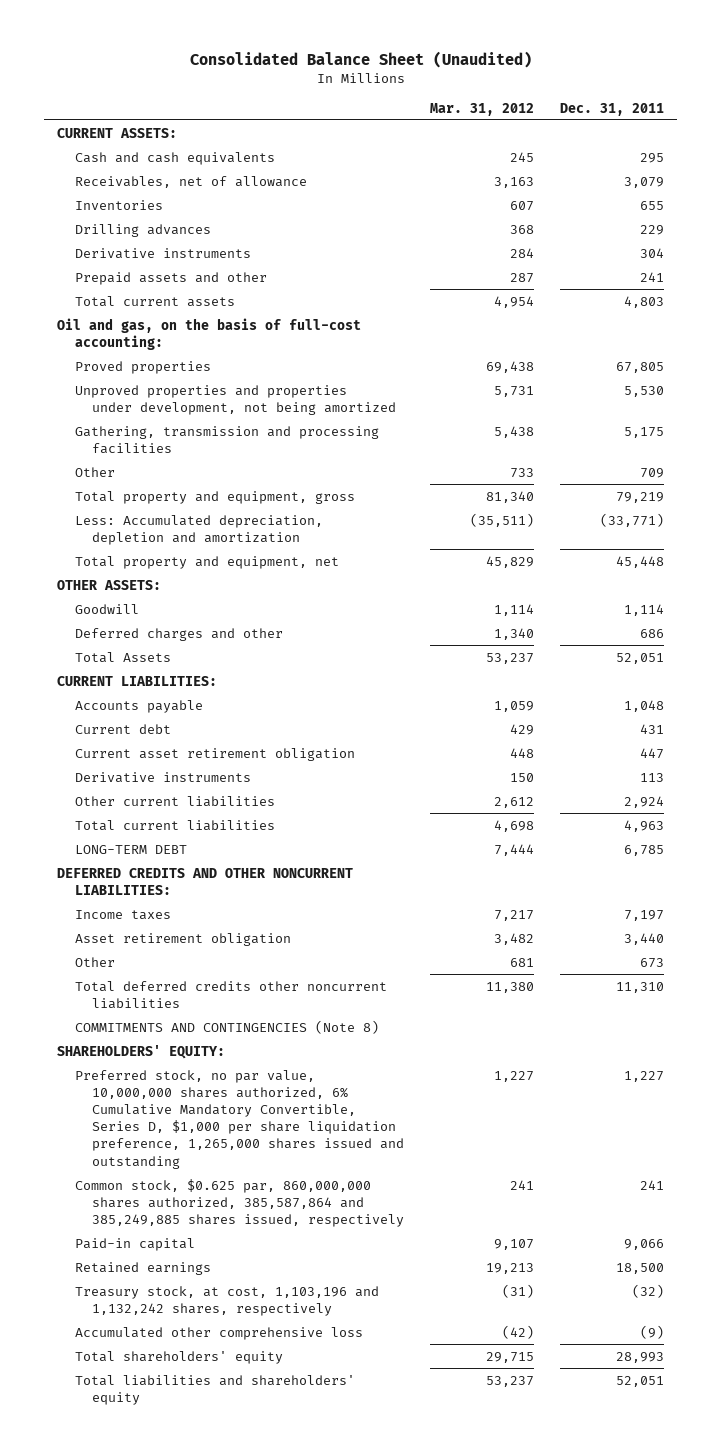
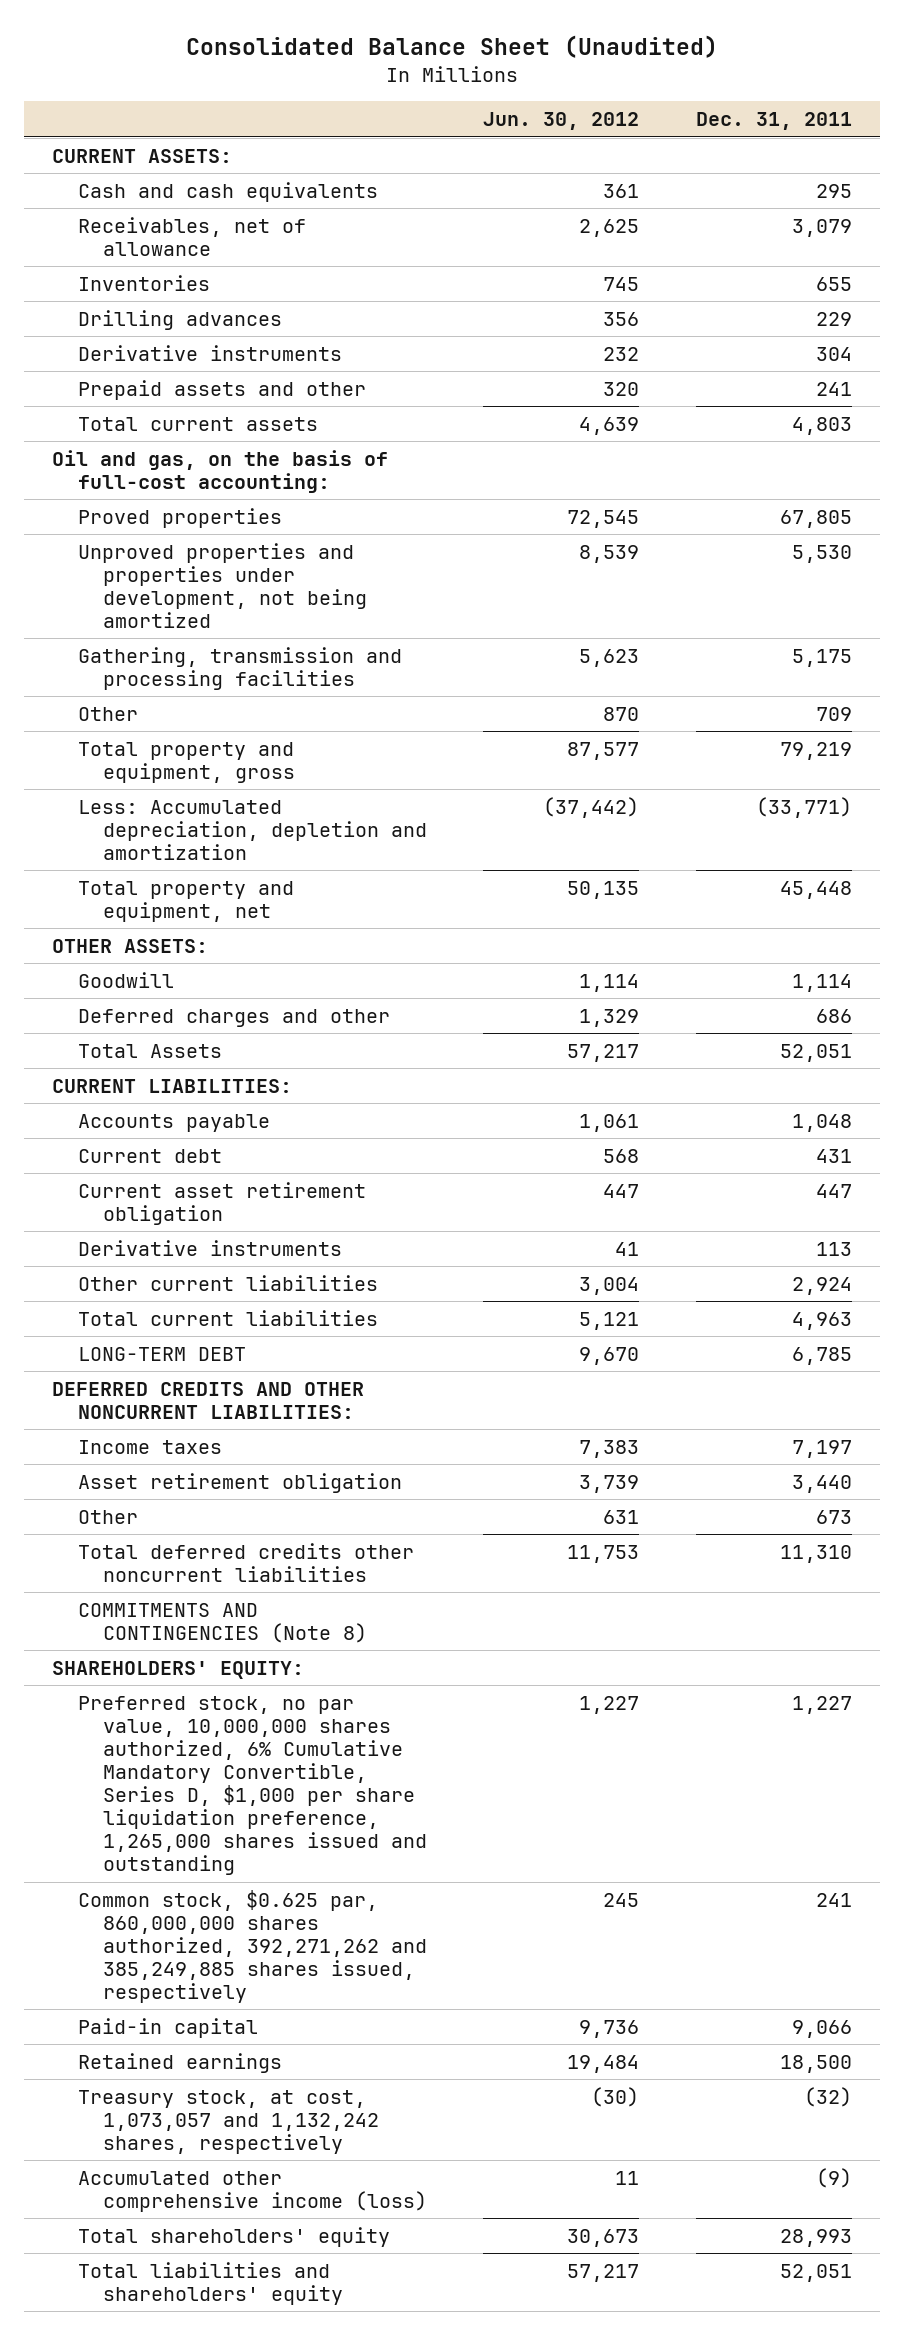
- | Mar. 31, 2012 | Dec. 31, 2011
+ | Jun. 30, 2012 | Dec. 31, 2011
- Common stock, $0.625 par, 860,000,000 shares authorized, 385,587,864 and 385,249,885 shares issued, respectively | 241 | 241
+ Common stock, $0.625 par, 860,000,000 shares authorized, 392,271,262 and 385,249,885 shares issued, respectively | 245 | 241
- Treasury stock, at cost, 1,103,196 and 1,132,242 shares, respectively | (31) | (32)
- Accumulated other comprehensive loss | (42) | (9)
+ Treasury stock, at cost, 1,073,057 and 1,132,242 shares, respectively | (30) | (32)
+ Accumulated other comprehensive income (loss) | 11 | (9)

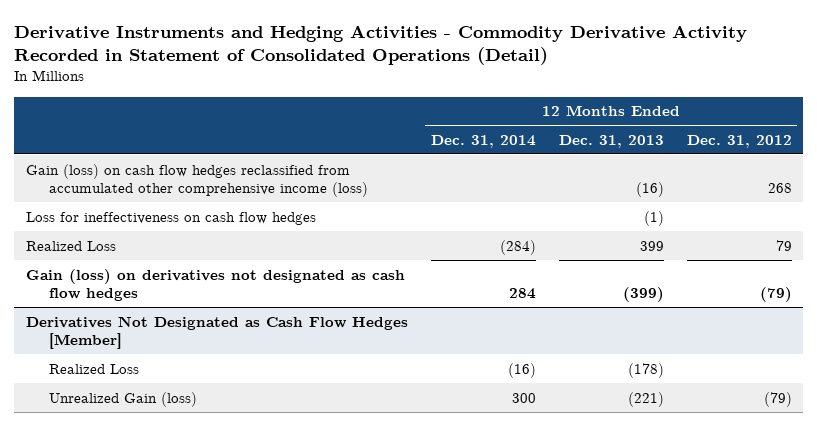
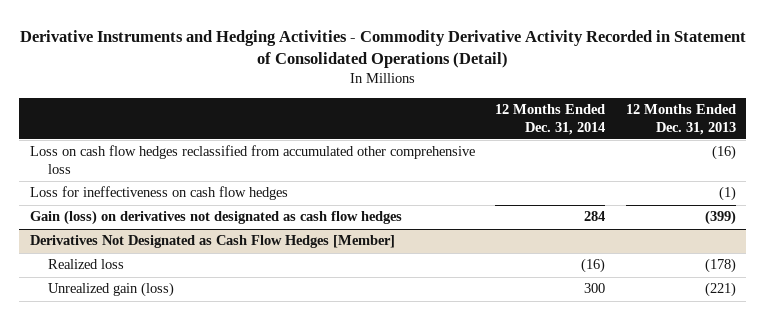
- | 12 Months Ended Dec. 31, 2014 | 12 Months Ended Dec. 31, 2013 | 12 Months Ended Dec. 31, 2012
+ | 12 Months Ended Dec. 31, 2014 | 12 Months Ended Dec. 31, 2013
- Gain (loss) on cash flow hedges reclassified from accumulated other comprehensive income (loss) | | (16) | 268
+ Loss on cash flow hedges reclassified from accumulated other comprehensive loss | | (16)
- Realized Loss | (284) | 399 | 79
@ Derivatives Not Designated as Cash Flow Hedges [Member]
- Realized Loss | (16) | (178) |
- Unrealized Gain (loss) | 300 | (221) | (79)
+ Realized loss | (16) | (178)
+ Unrealized gain (loss) | 300 | (221)

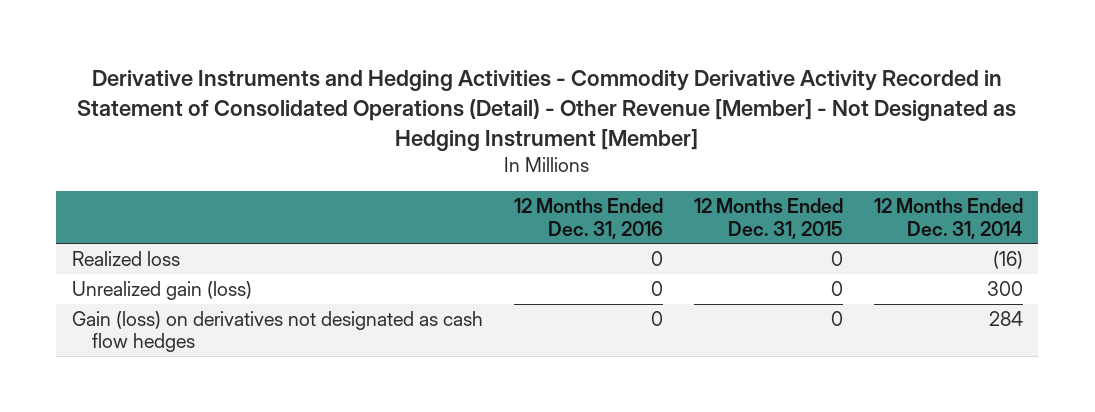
- Derivative Instruments and Hedging Activities - Commodity Derivative Activity Recorded in Statement of Consolidated Operations (Detail)
+ Derivative Instruments and Hedging Activities - Commodity Derivative Activity Recorded in Statement of Consolidated Operations (Detail) - Other Revenue [Member] - Not Designated as Hedging Instrument [Member]
- | 12 Months Ended Dec. 31, 2014 | 12 Months Ended Dec. 31, 2013
+ | 12 Months Ended Dec. 31, 2016 | 12 Months Ended Dec. 31, 2015 | 12 Months Ended Dec. 31, 2014
- Loss on cash flow hedges reclassified from accumulated other comprehensive loss | | (16)
- Loss for ineffectiveness on cash flow hedges | | (1)
- Derivatives Not Designated as Cash Flow Hedges [Member]
moved down: Gain (loss) on derivatives not designated as cash flow hedges | 0 | 0 | 284

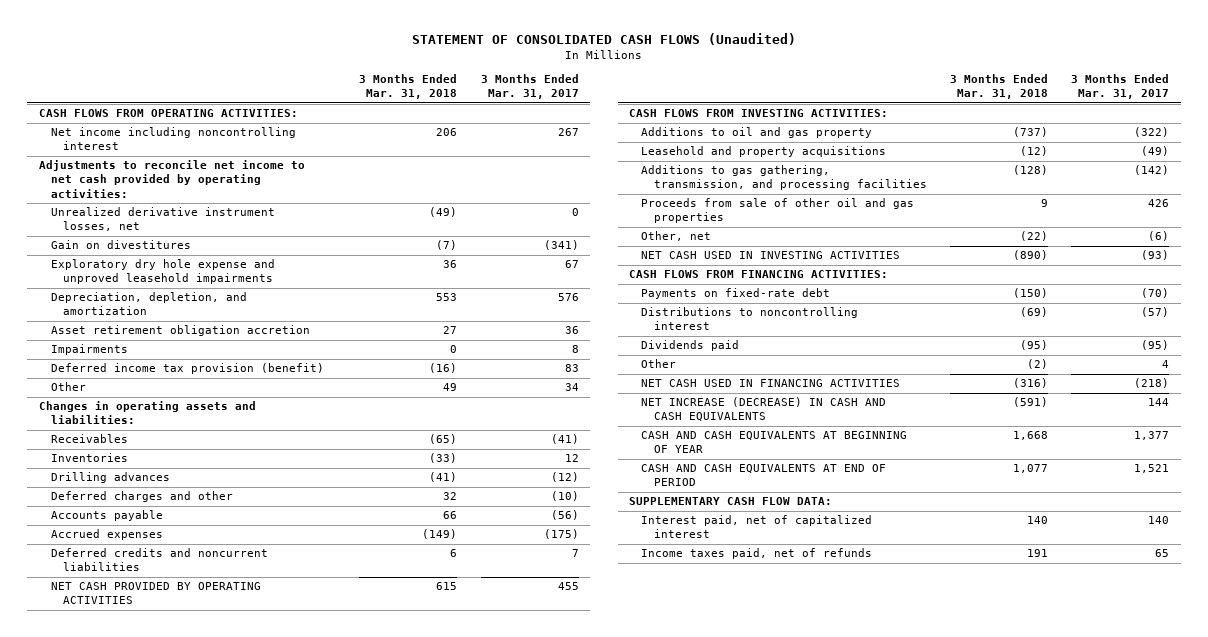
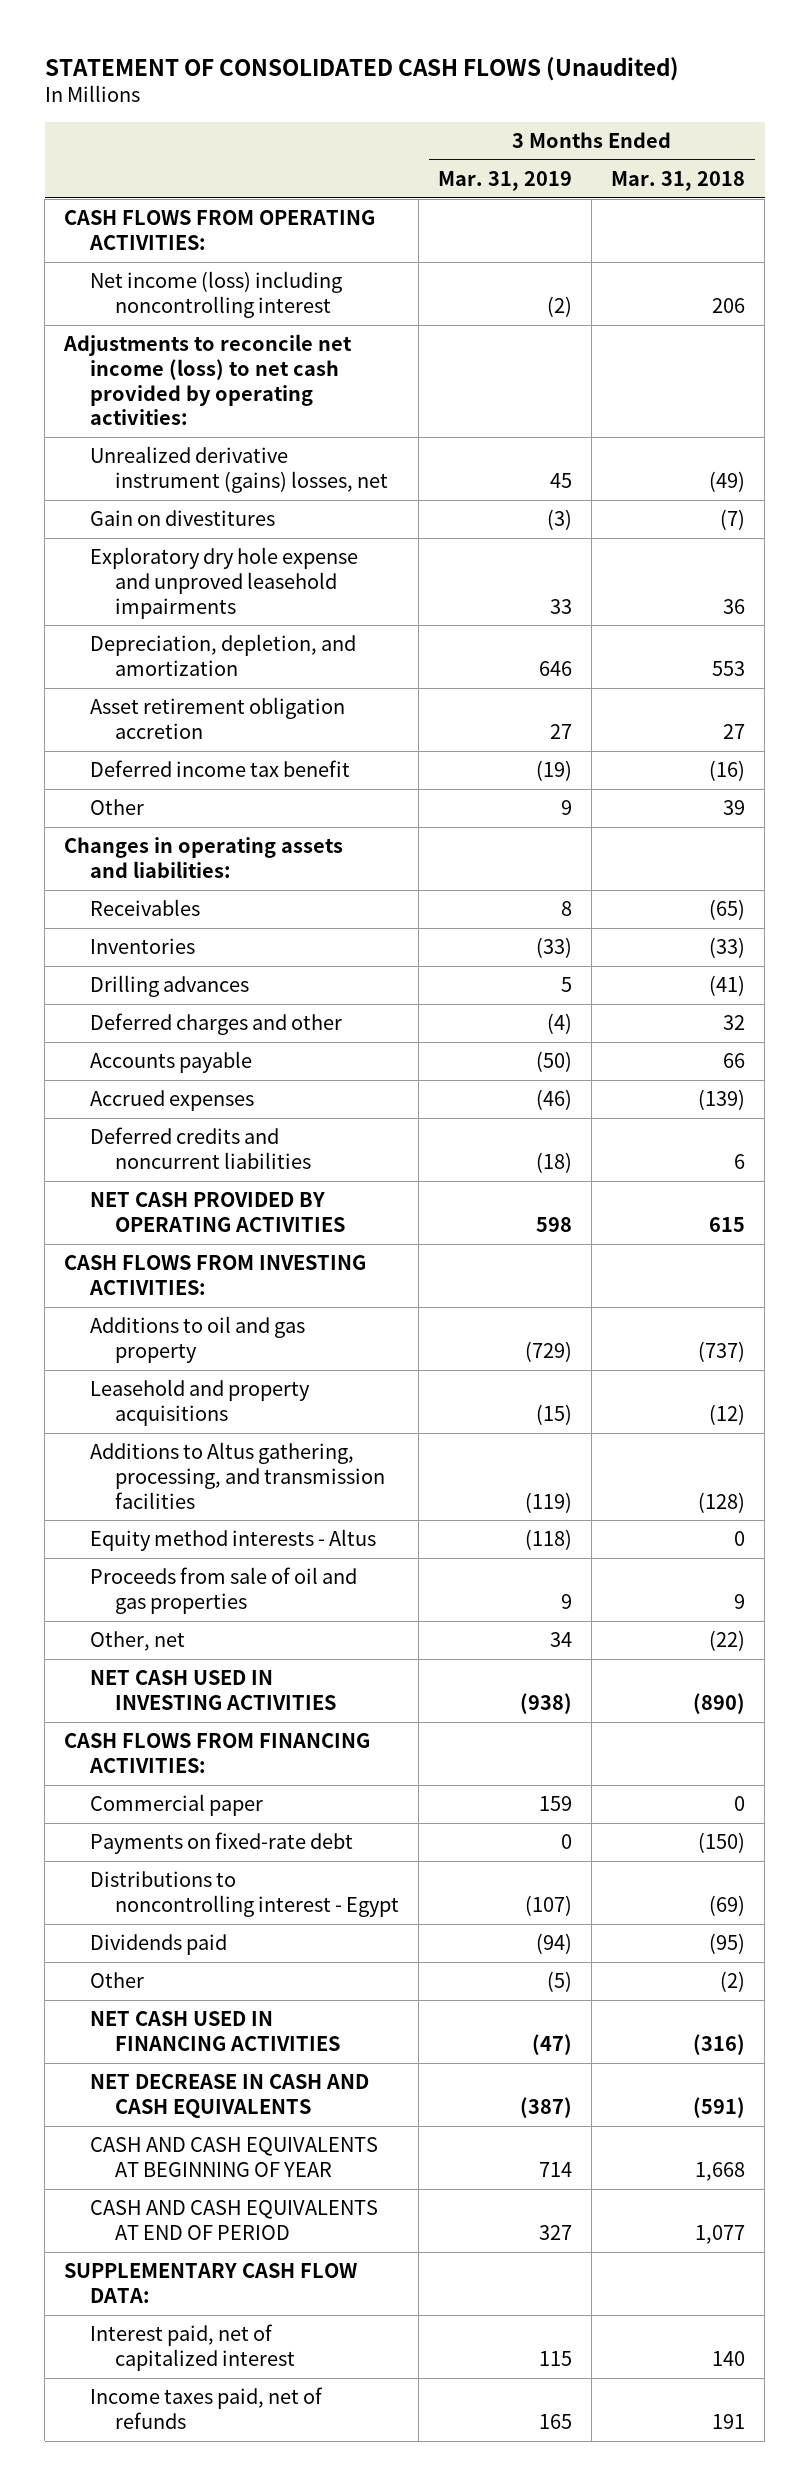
- | 3 Months Ended Mar. 31, 2018 | 3 Months Ended Mar. 31, 2017
+ | 3 Months Ended Mar. 31, 2019 | 3 Months Ended Mar. 31, 2018
- Net income including noncontrolling interest | 206 | 267
- Adjustments to reconcile net income to net cash provided by operating activities:
- Unrealized derivative instrument losses, net | (49) | 0
+ Net income (loss) including noncontrolling interest | (2) | 206
+ Adjustments to reconcile net income (loss) to net cash provided by operating activities:
+ Unrealized derivative instrument (gains) losses, net | 45 | (49)
- Impairments | 0 | 8
- Deferred income tax provision (benefit) | (16) | 83
- Other | 49 | 34
+ Deferred income tax benefit | (19) | (16)
+ Other | 9 | 39
- Accrued expenses | (149) | (175)
+ Accrued expenses | (46) | (139)
- Additions to gas gathering, transmission, and processing facilities | (128) | (142)
- Proceeds from sale of other oil and gas properties | 9 | 426
+ Additions to Altus gathering, processing, and transmission facilities | (119) | (128)
+ Equity method interests - Altus | (118) | 0
+ Proceeds from sale of oil and gas properties | 9 | 9
+ Commercial paper | 159 | 0
- Distributions to noncontrolling interest | (69) | (57)
+ Distributions to noncontrolling interest - Egypt | (107) | (69)
- NET INCREASE (DECREASE) IN CASH AND CASH EQUIVALENTS | (591) | 144
+ NET DECREASE IN CASH AND CASH EQUIVALENTS | (387) | (591)

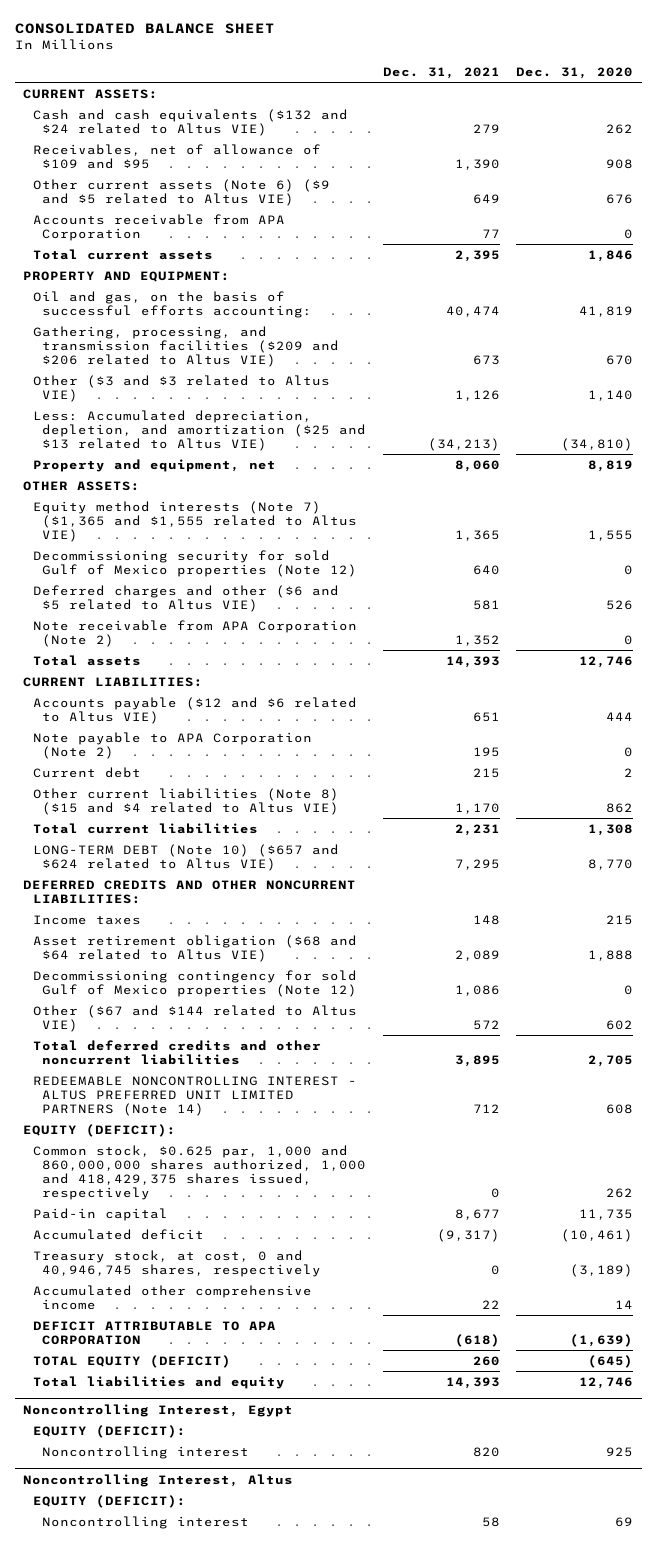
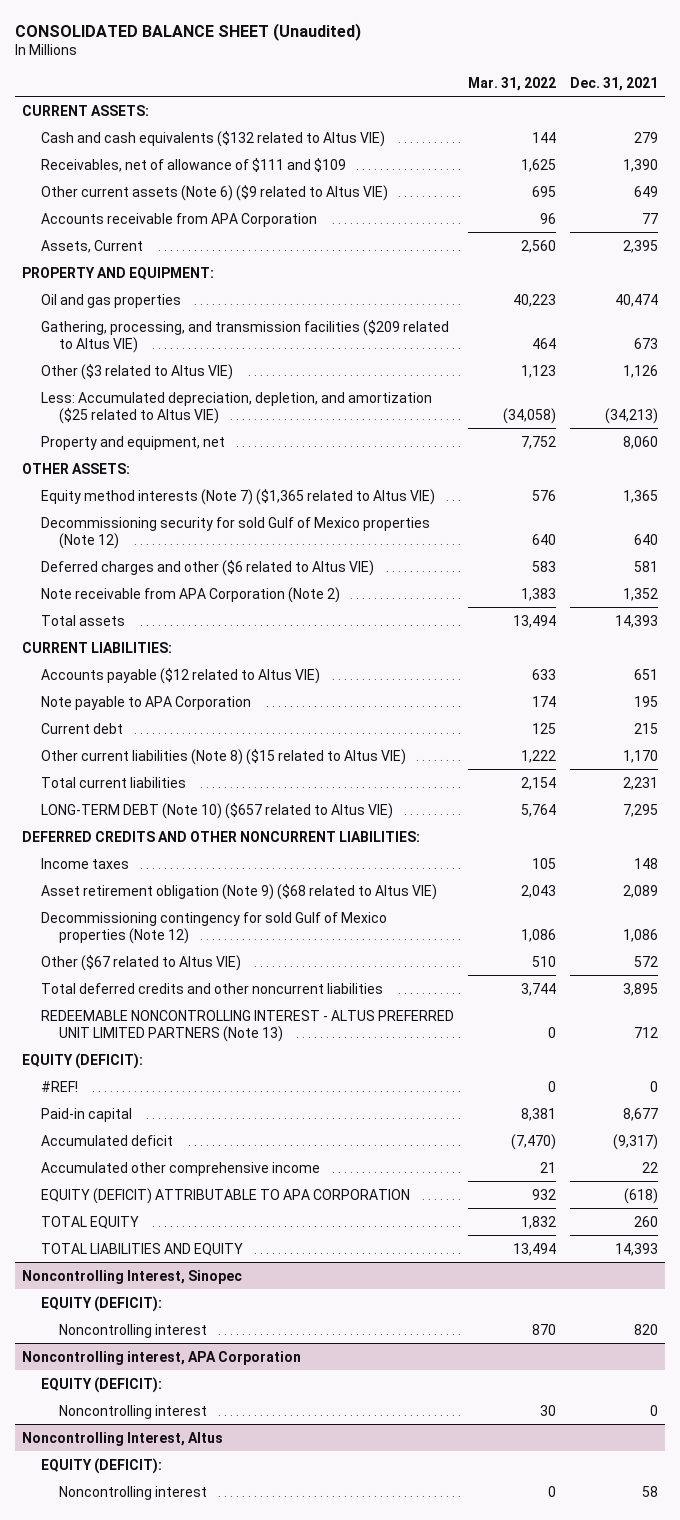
- CONSOLIDATED BALANCE SHEET
+ CONSOLIDATED BALANCE SHEET (Unaudited)
- | Dec. 31, 2021 | Dec. 31, 2020
+ | Mar. 31, 2022 | Dec. 31, 2021
- Cash and cash equivalents ($132 and $24 related to Altus VIE) | 279 | 262
- Receivables, net of allowance of $109 and $95 | 1,390 | 908
- Other current assets (Note 6) ($9 and $5 related to Altus VIE) | 649 | 676
+ Cash and cash equivalents ($132 related to Altus VIE) | 144 | 279
+ Receivables, net of allowance of $111 and $109 | 1,625 | 1,390
+ Other current assets (Note 6) ($9 related to Altus VIE) | 695 | 649
- Total current assets | 2,395 | 1,846
+ Assets, Current | 2,560 | 2,395
- Oil and gas, on the basis of successful efforts accounting: | 40,474 | 41,819
- Gathering, processing, and transmission facilities ($209 and $206 related to Altus VIE) | 673 | 670
- Other ($3 and $3 related to Altus VIE) | 1,126 | 1,140
- Less: Accumulated depreciation, depletion, and amortization ($25 and $13 related to Altus VIE) | (34,213) | (34,810)
+ Oil and gas properties | 40,223 | 40,474
+ Gathering, processing, and transmission facilities ($209 related to Altus VIE) | 464 | 673
+ Other ($3 related to Altus VIE) | 1,123 | 1,126
+ Less: Accumulated depreciation, depletion, and amortization ($25 related to Altus VIE) | (34,058) | (34,213)
- Equity method interests (Note 7) ($1,365 and $1,555 related to Altus VIE) | 1,365 | 1,555
+ Equity method interests (Note 7) ($1,365 related to Altus VIE) | 576 | 1,365
- Deferred charges and other ($6 and $5 related to Altus VIE) | 581 | 526
+ Deferred charges and other ($6 related to Altus VIE) | 583 | 581
- Accounts payable ($12 and $6 related to Altus VIE) | 651 | 444
- Note payable to APA Corporation (Note 2) | 195 | 0
+ Accounts payable ($12 related to Altus VIE) | 633 | 651
+ Note payable to APA Corporation | 174 | 195
- Other current liabilities (Note 8) ($15 and $4 related to Altus VIE) | 1,170 | 862
+ Other current liabilities (Note 8) ($15 related to Altus VIE) | 1,222 | 1,170
- LONG-TERM DEBT (Note 10) ($657 and $624 related to Altus VIE) | 7,295 | 8,770
+ LONG-TERM DEBT (Note 10) ($657 related to Altus VIE) | 5,764 | 7,295
- Asset retirement obligation ($68 and $64 related to Altus VIE) | 2,089 | 1,888
+ Asset retirement obligation (Note 9) ($68 related to Altus VIE) | 2,043 | 2,089
- Other ($67 and $144 related to Altus VIE) | 572 | 602
+ Other ($67 related to Altus VIE) | 510 | 572
- REDEEMABLE NONCONTROLLING INTEREST - ALTUS PREFERRED UNIT LIMITED PARTNERS (Note 14) | 712 | 608
+ REDEEMABLE NONCONTROLLING INTEREST - ALTUS PREFERRED UNIT LIMITED PARTNERS (Note 13) | 0 | 712
- Common stock, $0.625 par, 1,000 and 860,000,000 shares authorized, 1,000 and 418,429,375 shares issued, respectively | 0 | 262
+ #REF! | 0 | 0
- Treasury stock, at cost, 0 and 40,946,745 shares, respectively | 0 | (3,189)
- DEFICIT ATTRIBUTABLE TO APA CORPORATION | (618) | (1,639)
- TOTAL EQUITY (DEFICIT) | 260 | (645)
- Total liabilities and equity | 14,393 | 12,746
- Noncontrolling Interest, Egypt
+ EQUITY (DEFICIT) ATTRIBUTABLE TO APA CORPORATION | 932 | (618)
+ TOTAL EQUITY | 1,832 | 260
+ TOTAL LIABILITIES AND EQUITY | 13,494 | 14,393
+ Noncontrolling Interest, Sinopec
+ Noncontrolling interest, APA Corporation
+ EQUITY (DEFICIT):
+ Noncontrolling interest | 30 | 0

